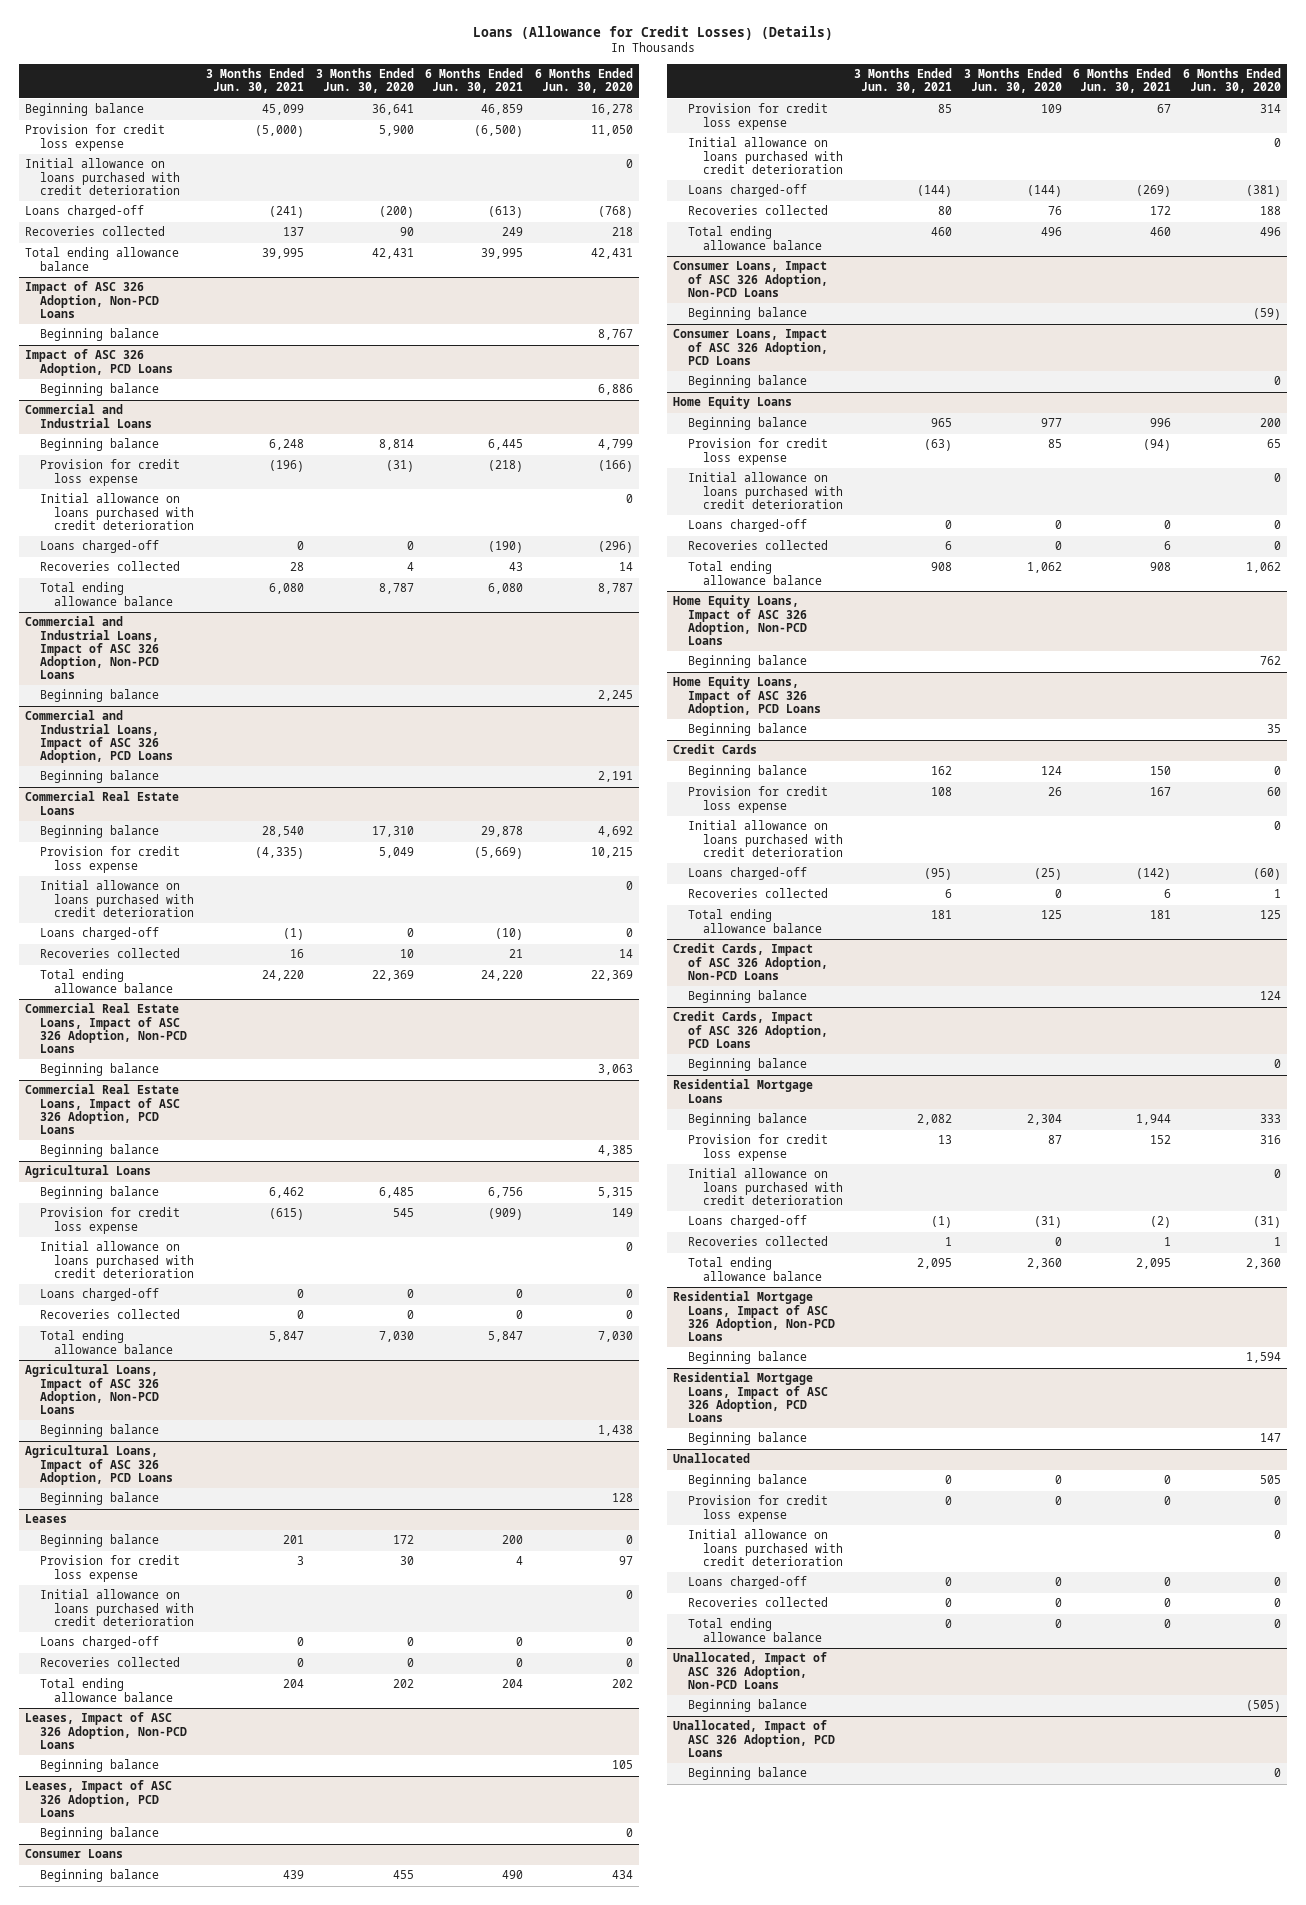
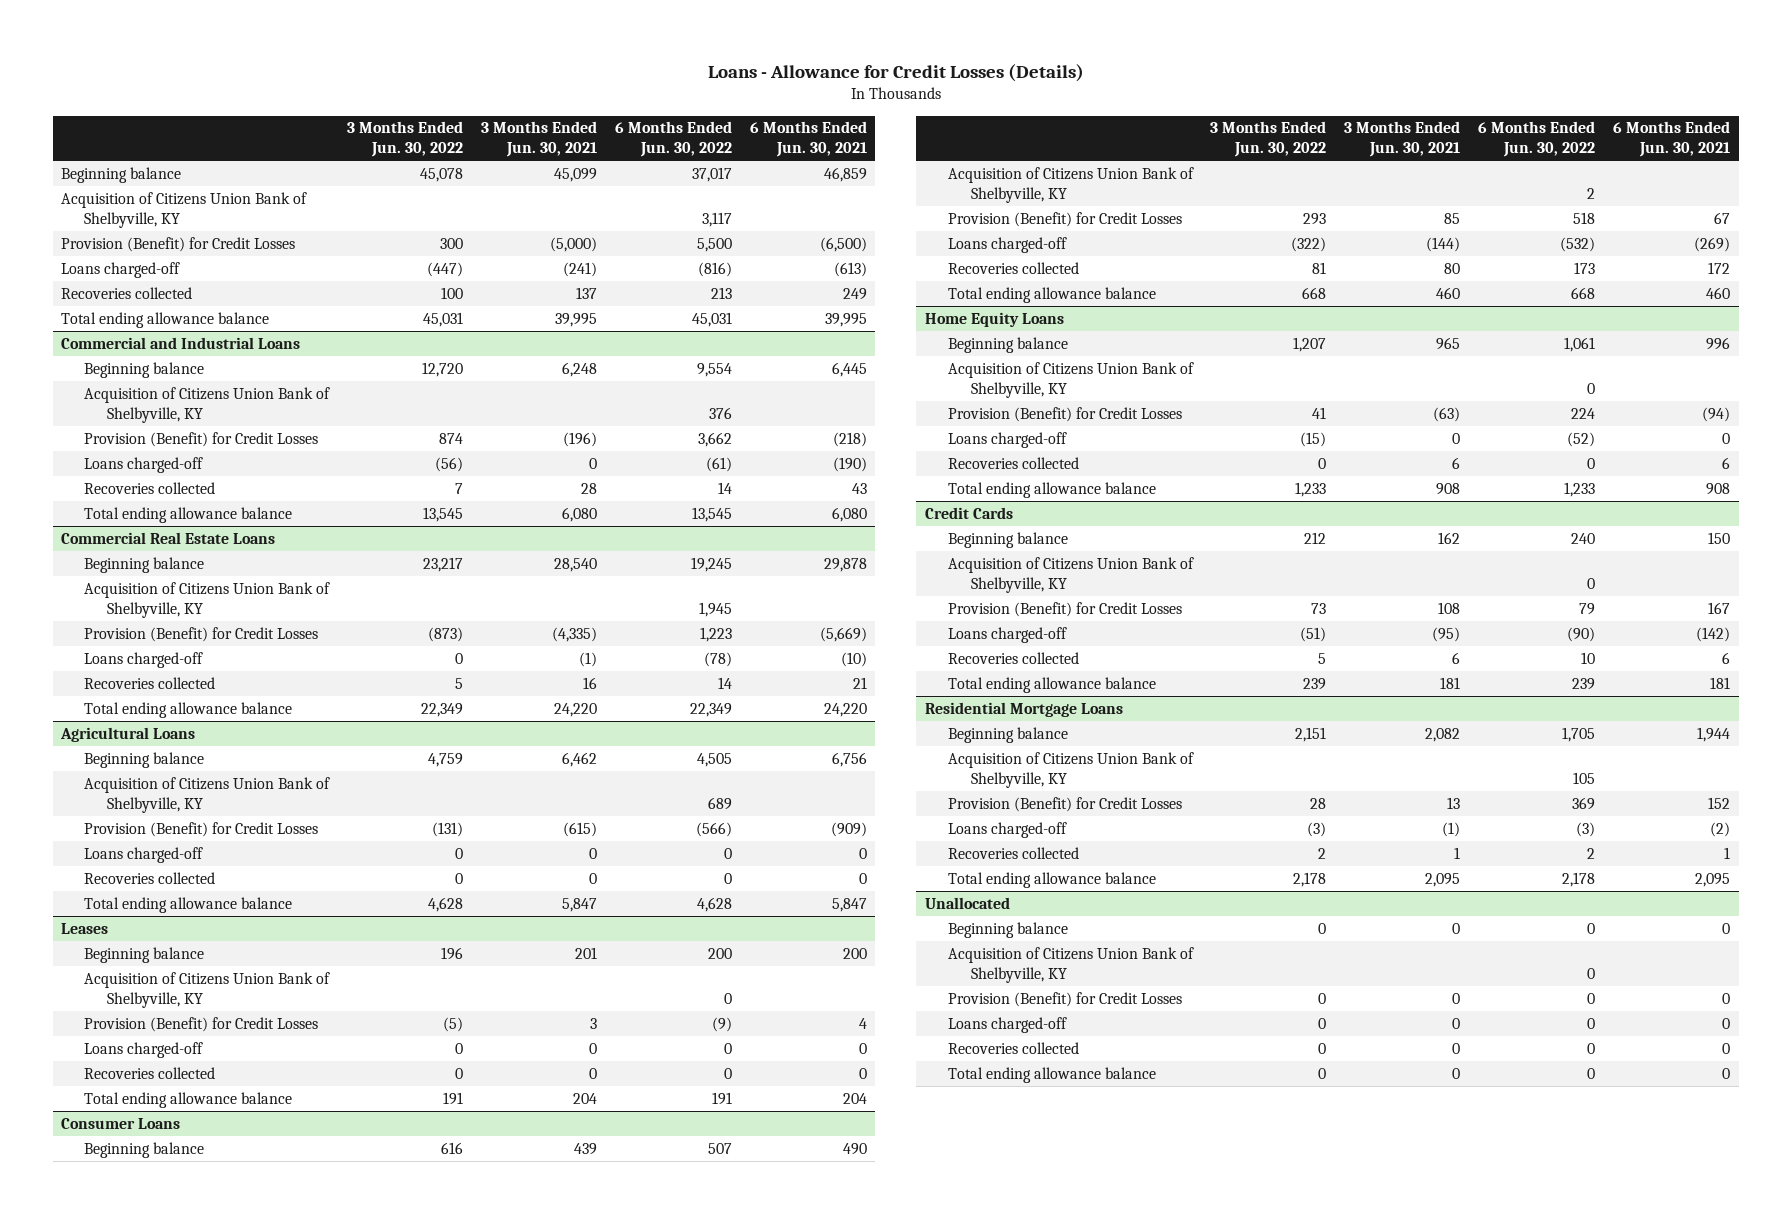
- Loans (Allowance for Credit Losses) (Details)
+ Loans - Allowance for Credit Losses (Details)
- | 3 Months Ended Jun. 30, 2021 | 3 Months Ended Jun. 30, 2020 | 6 Months Ended Jun. 30, 2021 | 6 Months Ended Jun. 30, 2020
+ | 3 Months Ended Jun. 30, 2022 | 3 Months Ended Jun. 30, 2021 | 6 Months Ended Jun. 30, 2022 | 6 Months Ended Jun. 30, 2021
- Provision for credit loss expense | (5,000) | 5,900 | (6,500) | 11,050
- Initial allowance on loans purchased with credit deterioration | | | | 0
+ Acquisition of Citizens Union Bank of Shelbyville, KY | | | 3,117 |
+ Provision (Benefit) for Credit Losses | 300 | (5,000) | 5,500 | (6,500)
- Impact of ASC 326 Adoption, Non-PCD Loans
- Beginning balance | | | | 8,767
- Impact of ASC 326 Adoption, PCD Loans
- Beginning balance | | | | 6,886
@ Commercial and Industrial Loans
- Provision for credit loss expense | (196) | (31) | (218) | (166)
- Initial allowance on loans purchased with credit deterioration | | | | 0
+ Acquisition of Citizens Union Bank of Shelbyville, KY | | | 376 |
+ Provision (Benefit) for Credit Losses | 874 | (196) | 3,662 | (218)
- Commercial and Industrial Loans, Impact of ASC 326 Adoption, Non-PCD Loans
- Beginning balance | | | | 2,245
- Commercial and Industrial Loans, Impact of ASC 326 Adoption, PCD Loans
- Beginning balance | | | | 2,191
@ Commercial Real Estate Loans
- Provision for credit loss expense | (4,335) | 5,049 | (5,669) | 10,215
- Initial allowance on loans purchased with credit deterioration | | | | 0
+ Acquisition of Citizens Union Bank of Shelbyville, KY | | | 1,945 |
+ Provision (Benefit) for Credit Losses | (873) | (4,335) | 1,223 | (5,669)
- Commercial Real Estate Loans, Impact of ASC 326 Adoption, Non-PCD Loans
- Beginning balance | | | | 3,063
- Commercial Real Estate Loans, Impact of ASC 326 Adoption, PCD Loans
- Beginning balance | | | | 4,385
@ Agricultural Loans
- Provision for credit loss expense | (615) | 545 | (909) | 149
- Initial allowance on loans purchased with credit deterioration | | | | 0
+ Acquisition of Citizens Union Bank of Shelbyville, KY | | | 689 |
+ Provision (Benefit) for Credit Losses | (131) | (615) | (566) | (909)
- Agricultural Loans, Impact of ASC 326 Adoption, Non-PCD Loans
- Beginning balance | | | | 1,438
- Agricultural Loans, Impact of ASC 326 Adoption, PCD Loans
- Beginning balance | | | | 128
@ Leases
- Provision for credit loss expense | 3 | 30 | 4 | 97
- Initial allowance on loans purchased with credit deterioration | | | | 0
+ Acquisition of Citizens Union Bank of Shelbyville, KY | | | 0 |
+ Provision (Benefit) for Credit Losses | (5) | 3 | (9) | 4
- Leases, Impact of ASC 326 Adoption, Non-PCD Loans
- Beginning balance | | | | 105
- Leases, Impact of ASC 326 Adoption, PCD Loans
- Beginning balance | | | | 0
@ Consumer Loans
- Provision for credit loss expense | 85 | 109 | 67 | 314
- Initial allowance on loans purchased with credit deterioration | | | | 0
+ Acquisition of Citizens Union Bank of Shelbyville, KY | | | 2 |
+ Provision (Benefit) for Credit Losses | 293 | 85 | 518 | 67
- Consumer Loans, Impact of ASC 326 Adoption, Non-PCD Loans
- Beginning balance | | | | (59)
- Consumer Loans, Impact of ASC 326 Adoption, PCD Loans
- Beginning balance | | | | 0
@ Home Equity Loans
- Provision for credit loss expense | (63) | 85 | (94) | 65
- Initial allowance on loans purchased with credit deterioration | | | | 0
+ Acquisition of Citizens Union Bank of Shelbyville, KY | | | 0 |
+ Provision (Benefit) for Credit Losses | 41 | (63) | 224 | (94)
- Home Equity Loans, Impact of ASC 326 Adoption, Non-PCD Loans
- Beginning balance | | | | 762
- Home Equity Loans, Impact of ASC 326 Adoption, PCD Loans
- Beginning balance | | | | 35
@ Credit Cards
- Provision for credit loss expense | 108 | 26 | 167 | 60
- Initial allowance on loans purchased with credit deterioration | | | | 0
+ Acquisition of Citizens Union Bank of Shelbyville, KY | | | 0 |
+ Provision (Benefit) for Credit Losses | 73 | 108 | 79 | 167
- Credit Cards, Impact of ASC 326 Adoption, Non-PCD Loans
- Beginning balance | | | | 124
- Credit Cards, Impact of ASC 326 Adoption, PCD Loans
- Beginning balance | | | | 0
@ Residential Mortgage Loans
- Provision for credit loss expense | 13 | 87 | 152 | 316
- Initial allowance on loans purchased with credit deterioration | | | | 0
+ Acquisition of Citizens Union Bank of Shelbyville, KY | | | 105 |
+ Provision (Benefit) for Credit Losses | 28 | 13 | 369 | 152
- Residential Mortgage Loans, Impact of ASC 326 Adoption, Non-PCD Loans
- Beginning balance | | | | 1,594
- Residential Mortgage Loans, Impact of ASC 326 Adoption, PCD Loans
- Beginning balance | | | | 147
@ Unallocated
- Provision for credit loss expense | 0 | 0 | 0 | 0
- Initial allowance on loans purchased with credit deterioration | | | | 0
+ Acquisition of Citizens Union Bank of Shelbyville, KY | | | 0 |
+ Provision (Benefit) for Credit Losses | 0 | 0 | 0 | 0
- Unallocated, Impact of ASC 326 Adoption, Non-PCD Loans
- Beginning balance | | | | (505)
- Unallocated, Impact of ASC 326 Adoption, PCD Loans
- Beginning balance | | | | 0

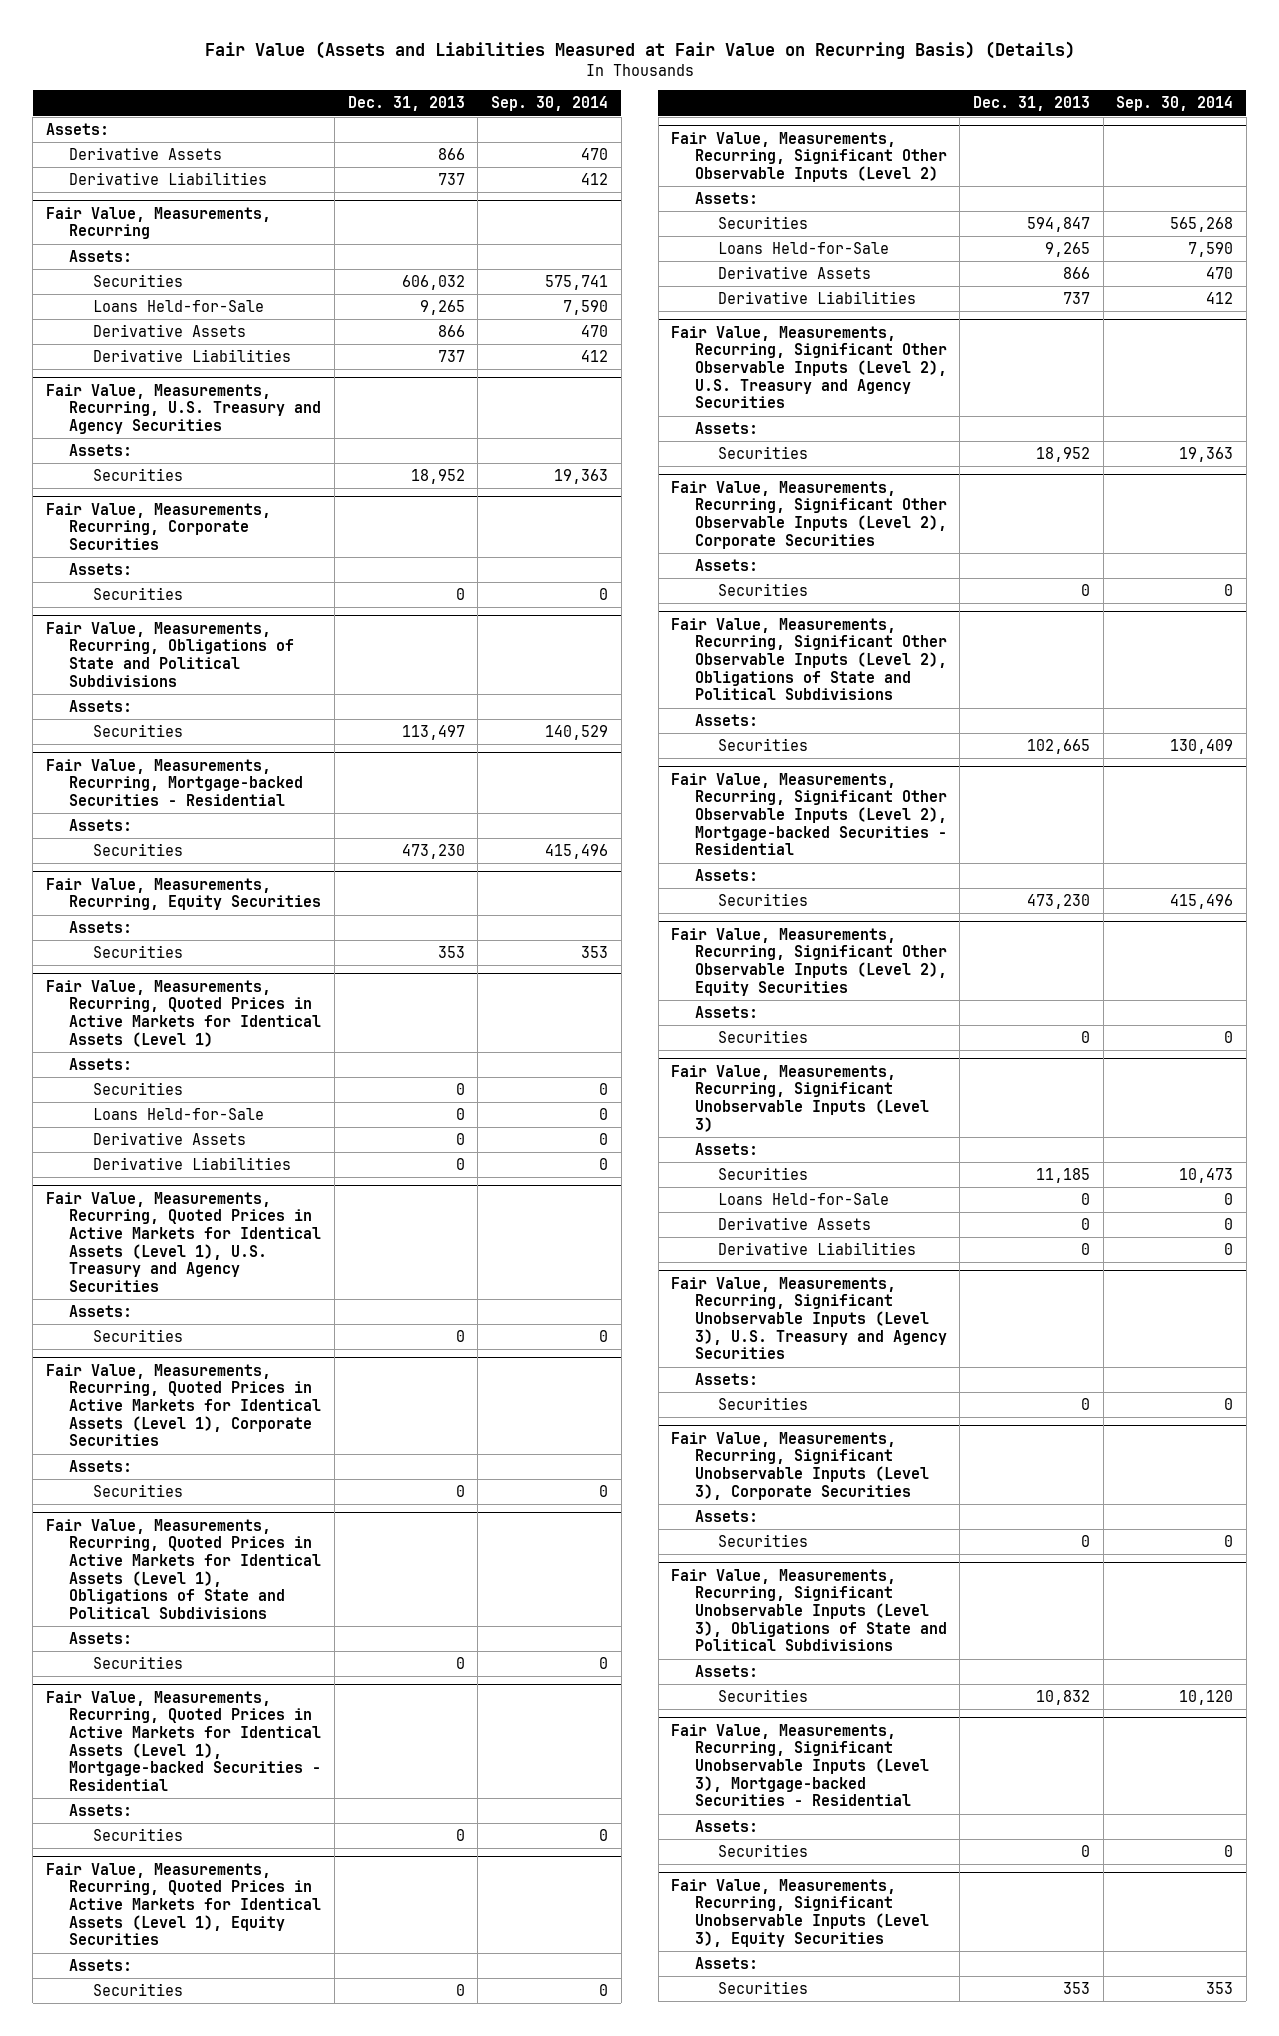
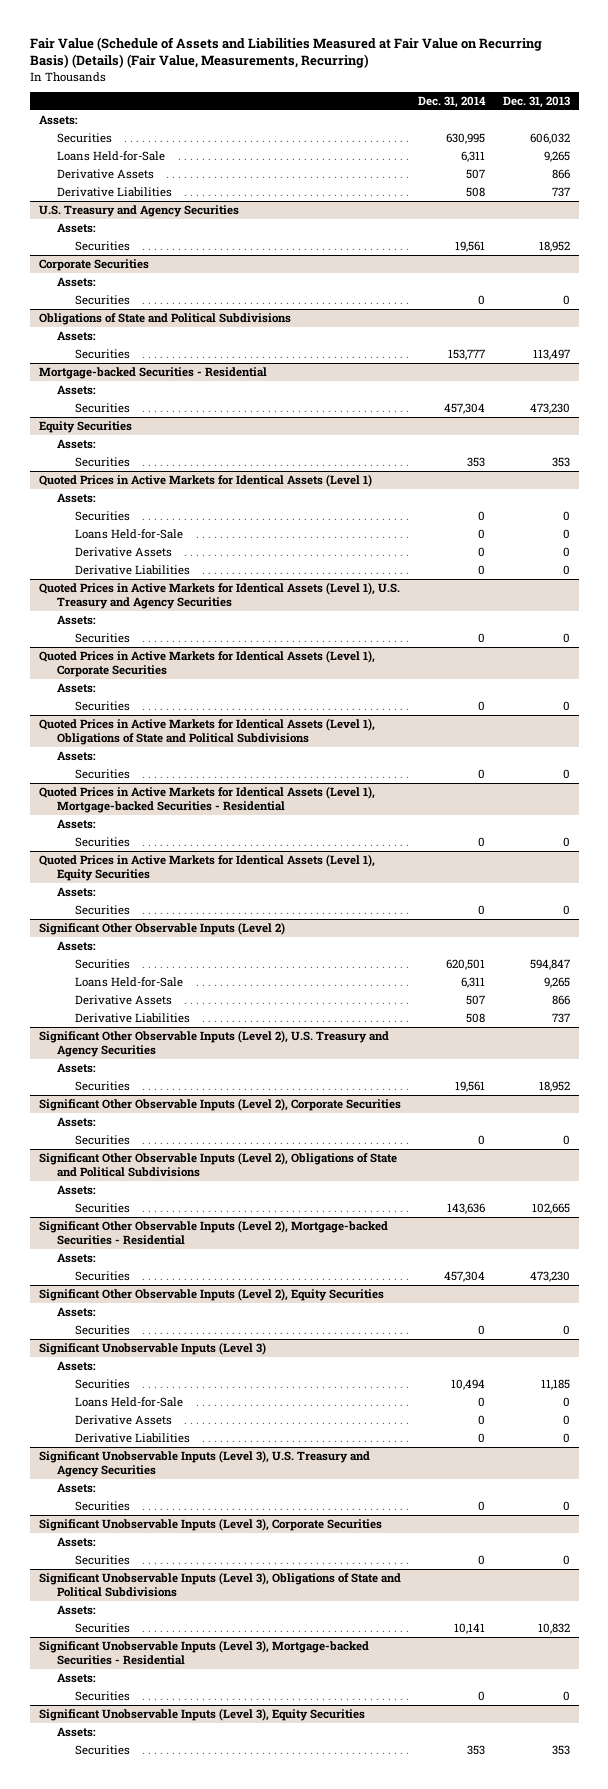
- Fair Value (Assets and Liabilities Measured at Fair Value on Recurring Basis) (Details)
+ Fair Value (Schedule of Assets and Liabilities Measured at Fair Value on Recurring Basis) (Details) (Fair Value, Measurements, Recurring)
- | Dec. 31, 2013 | Sep. 30, 2014
+ | Dec. 31, 2014 | Dec. 31, 2013
- Derivative Assets | 866 | 470
- Derivative Liabilities | 737 | 412
- Fair Value, Measurements, Recurring
- Assets:
- Fair Value, Measurements, Recurring, U.S. Treasury and Agency Securities
+ U.S. Treasury and Agency Securities
- Fair Value, Measurements, Recurring, Corporate Securities
+ Corporate Securities
- Fair Value, Measurements, Recurring, Obligations of State and Political Subdivisions
+ Obligations of State and Political Subdivisions
- Fair Value, Measurements, Recurring, Mortgage-backed Securities - Residential
+ Mortgage-backed Securities - Residential
- Fair Value, Measurements, Recurring, Equity Securities
+ Equity Securities
- Fair Value, Measurements, Recurring, Quoted Prices in Active Markets for Identical Assets (Level 1)
+ Quoted Prices in Active Markets for Identical Assets (Level 1)
- Fair Value, Measurements, Recurring, Quoted Prices in Active Markets for Identical Assets (Level 1), U.S. Treasury and Agency Securities
+ Quoted Prices in Active Markets for Identical Assets (Level 1), U.S. Treasury and Agency Securities
- Fair Value, Measurements, Recurring, Quoted Prices in Active Markets for Identical Assets (Level 1), Corporate Securities
+ Quoted Prices in Active Markets for Identical Assets (Level 1), Corporate Securities
- Fair Value, Measurements, Recurring, Quoted Prices in Active Markets for Identical Assets (Level 1), Obligations of State and Political Subdivisions
+ Quoted Prices in Active Markets for Identical Assets (Level 1), Obligations of State and Political Subdivisions
- Fair Value, Measurements, Recurring, Quoted Prices in Active Markets for Identical Assets (Level 1), Mortgage-backed Securities - Residential
+ Quoted Prices in Active Markets for Identical Assets (Level 1), Mortgage-backed Securities - Residential
- Fair Value, Measurements, Recurring, Quoted Prices in Active Markets for Identical Assets (Level 1), Equity Securities
+ Quoted Prices in Active Markets for Identical Assets (Level 1), Equity Securities
- Fair Value, Measurements, Recurring, Significant Other Observable Inputs (Level 2)
+ Significant Other Observable Inputs (Level 2)
- Fair Value, Measurements, Recurring, Significant Other Observable Inputs (Level 2), U.S. Treasury and Agency Securities
+ Significant Other Observable Inputs (Level 2), U.S. Treasury and Agency Securities
- Fair Value, Measurements, Recurring, Significant Other Observable Inputs (Level 2), Corporate Securities
+ Significant Other Observable Inputs (Level 2), Corporate Securities
- Fair Value, Measurements, Recurring, Significant Other Observable Inputs (Level 2), Obligations of State and Political Subdivisions
+ Significant Other Observable Inputs (Level 2), Obligations of State and Political Subdivisions
- Fair Value, Measurements, Recurring, Significant Other Observable Inputs (Level 2), Mortgage-backed Securities - Residential
+ Significant Other Observable Inputs (Level 2), Mortgage-backed Securities - Residential
- Fair Value, Measurements, Recurring, Significant Other Observable Inputs (Level 2), Equity Securities
+ Significant Other Observable Inputs (Level 2), Equity Securities
- Fair Value, Measurements, Recurring, Significant Unobservable Inputs (Level 3)
+ Significant Unobservable Inputs (Level 3)
- Fair Value, Measurements, Recurring, Significant Unobservable Inputs (Level 3), U.S. Treasury and Agency Securities
+ Significant Unobservable Inputs (Level 3), U.S. Treasury and Agency Securities
- Fair Value, Measurements, Recurring, Significant Unobservable Inputs (Level 3), Corporate Securities
+ Significant Unobservable Inputs (Level 3), Corporate Securities
- Fair Value, Measurements, Recurring, Significant Unobservable Inputs (Level 3), Obligations of State and Political Subdivisions
+ Significant Unobservable Inputs (Level 3), Obligations of State and Political Subdivisions
- Fair Value, Measurements, Recurring, Significant Unobservable Inputs (Level 3), Mortgage-backed Securities - Residential
+ Significant Unobservable Inputs (Level 3), Mortgage-backed Securities - Residential
- Fair Value, Measurements, Recurring, Significant Unobservable Inputs (Level 3), Equity Securities
+ Significant Unobservable Inputs (Level 3), Equity Securities

